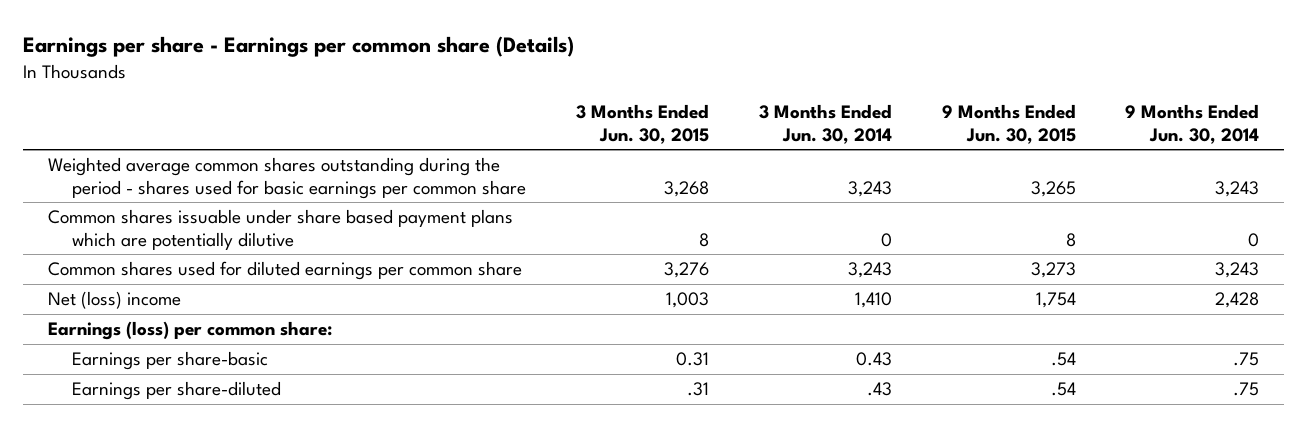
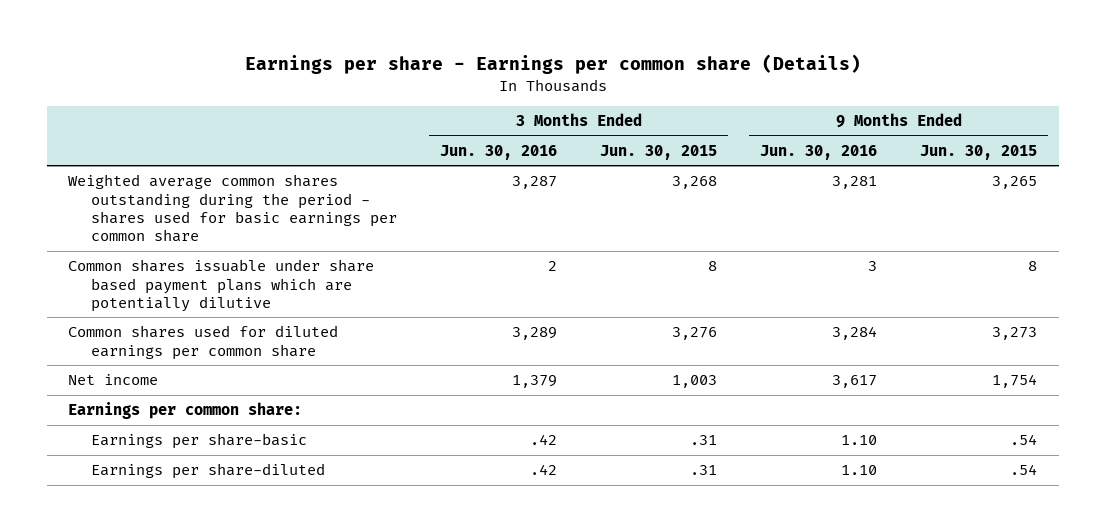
- | 3 Months Ended Jun. 30, 2015 | 3 Months Ended Jun. 30, 2014 | 9 Months Ended Jun. 30, 2015 | 9 Months Ended Jun. 30, 2014
+ | 3 Months Ended Jun. 30, 2016 | 3 Months Ended Jun. 30, 2015 | 9 Months Ended Jun. 30, 2016 | 9 Months Ended Jun. 30, 2015
- Net (loss) income | 1,003 | 1,410 | 1,754 | 2,428
- Earnings (loss) per common share:
- Earnings per share-basic | 0.31 | 0.43 | .54 | .75
+ Net income | 1,379 | 1,003 | 3,617 | 1,754
+ Earnings per common share:
+ Earnings per share-basic | .42 | .31 | 1.10 | .54

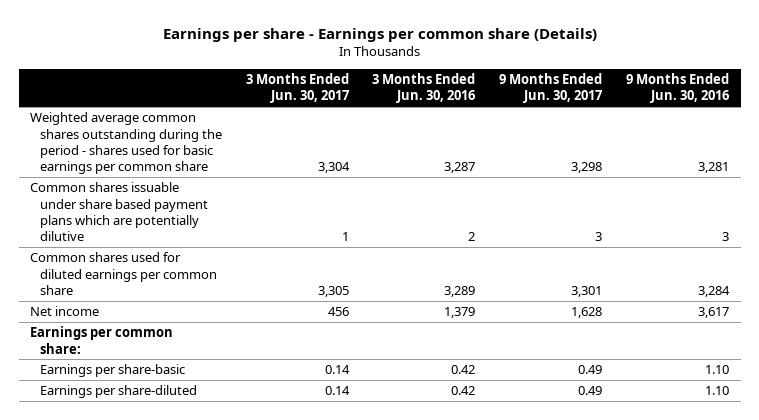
- | 3 Months Ended Jun. 30, 2016 | 3 Months Ended Jun. 30, 2015 | 9 Months Ended Jun. 30, 2016 | 9 Months Ended Jun. 30, 2015
+ | 3 Months Ended Jun. 30, 2017 | 3 Months Ended Jun. 30, 2016 | 9 Months Ended Jun. 30, 2017 | 9 Months Ended Jun. 30, 2016
- Earnings per share-basic | .42 | .31 | 1.10 | .54
- Earnings per share-diluted | .42 | .31 | 1.10 | .54
+ Earnings per share-basic | 0.14 | 0.42 | 0.49 | 1.10
+ Earnings per share-diluted | 0.14 | 0.42 | 0.49 | 1.10

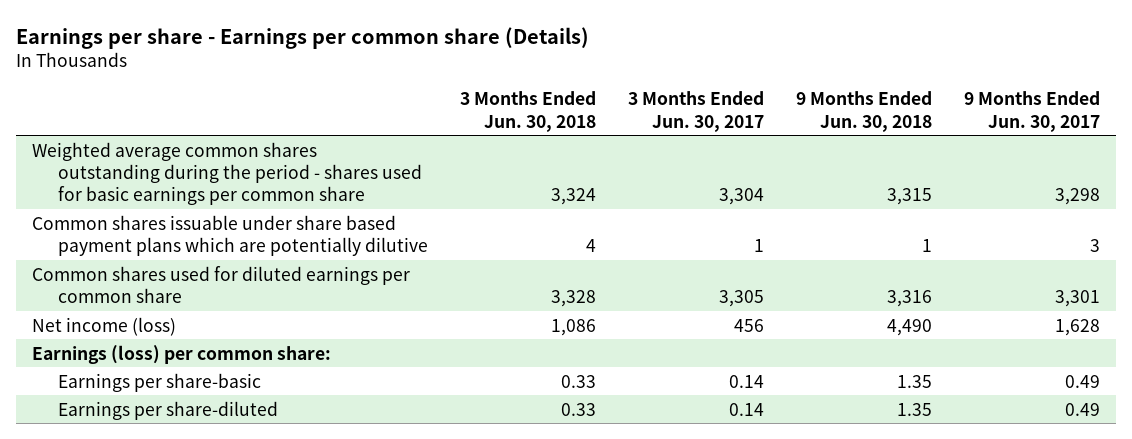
- | 3 Months Ended Jun. 30, 2017 | 3 Months Ended Jun. 30, 2016 | 9 Months Ended Jun. 30, 2017 | 9 Months Ended Jun. 30, 2016
+ | 3 Months Ended Jun. 30, 2018 | 3 Months Ended Jun. 30, 2017 | 9 Months Ended Jun. 30, 2018 | 9 Months Ended Jun. 30, 2017
- Net income | 456 | 1,379 | 1,628 | 3,617
- Earnings per common share:
+ Net income (loss) | 1,086 | 456 | 4,490 | 1,628
+ Earnings (loss) per common share:

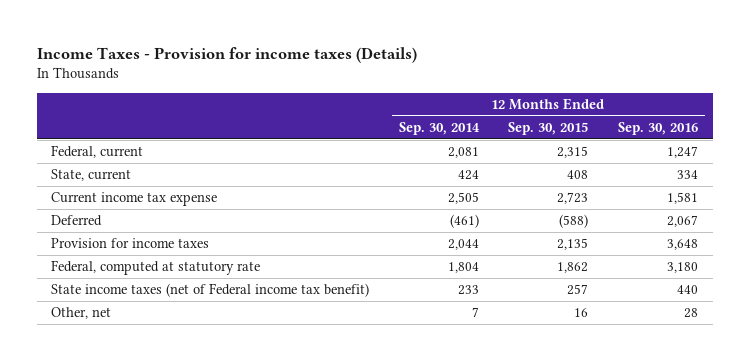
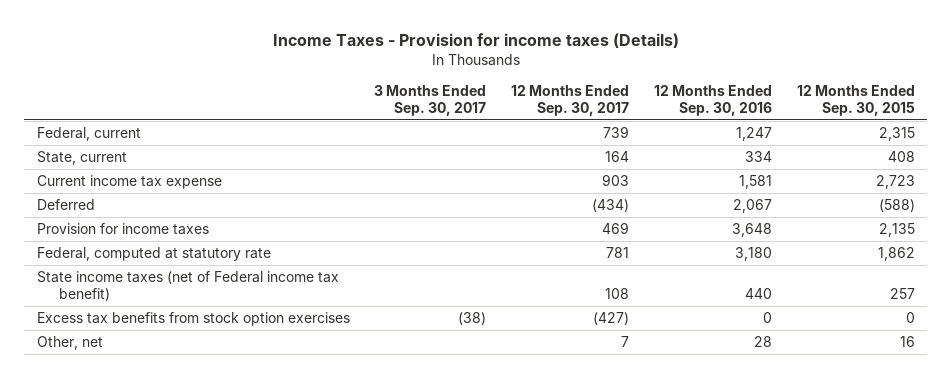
- | 12 Months Ended Sep. 30, 2014 | 12 Months Ended Sep. 30, 2015 | 12 Months Ended Sep. 30, 2016
+ | 3 Months Ended Sep. 30, 2017 | 12 Months Ended Sep. 30, 2017 | 12 Months Ended Sep. 30, 2016 | 12 Months Ended Sep. 30, 2015
+ Excess tax benefits from stock option exercises | (38) | (427) | 0 | 0

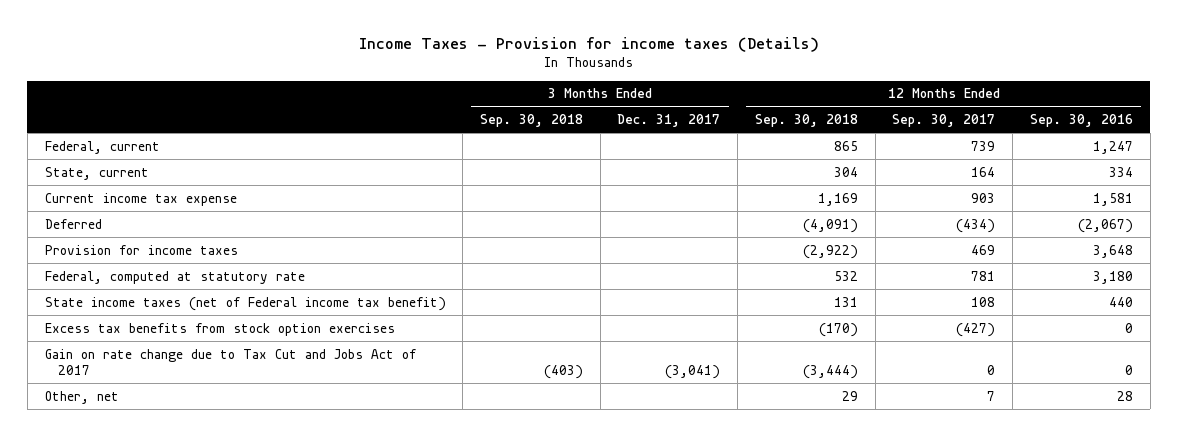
- | 3 Months Ended Sep. 30, 2017 | 12 Months Ended Sep. 30, 2017 | 12 Months Ended Sep. 30, 2016 | 12 Months Ended Sep. 30, 2015
+ | 3 Months Ended Sep. 30, 2018 | 3 Months Ended Dec. 31, 2017 | 12 Months Ended Sep. 30, 2018 | 12 Months Ended Sep. 30, 2017 | 12 Months Ended Sep. 30, 2016
- Deferred | | (434) | 2,067 | (588)
+ Deferred | | | (4,091) | (434) | (2,067)
+ Gain on rate change due to Tax Cut and Jobs Act of 2017 | (403) | (3,041) | (3,444) | 0 | 0

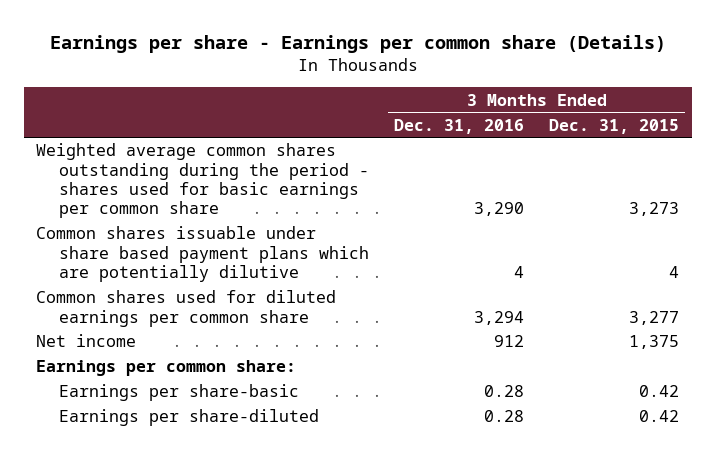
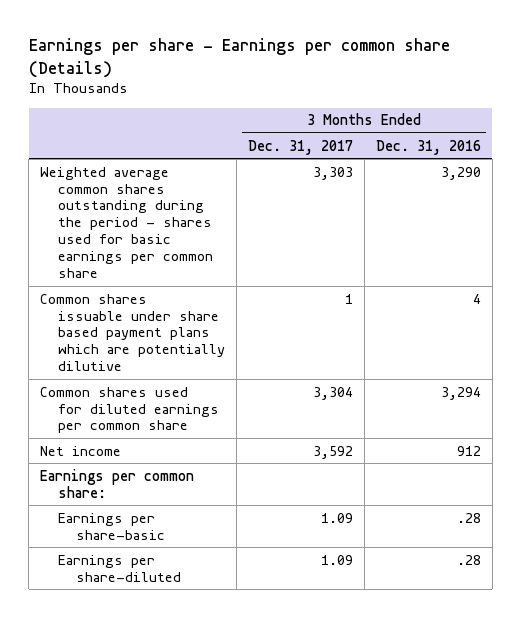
- | 3 Months Ended Dec. 31, 2016 | 3 Months Ended Dec. 31, 2015
+ | 3 Months Ended Dec. 31, 2017 | 3 Months Ended Dec. 31, 2016
- Earnings per share-basic | 0.28 | 0.42
- Earnings per share-diluted | 0.28 | 0.42
+ Earnings per share-basic | 1.09 | .28
+ Earnings per share-diluted | 1.09 | .28

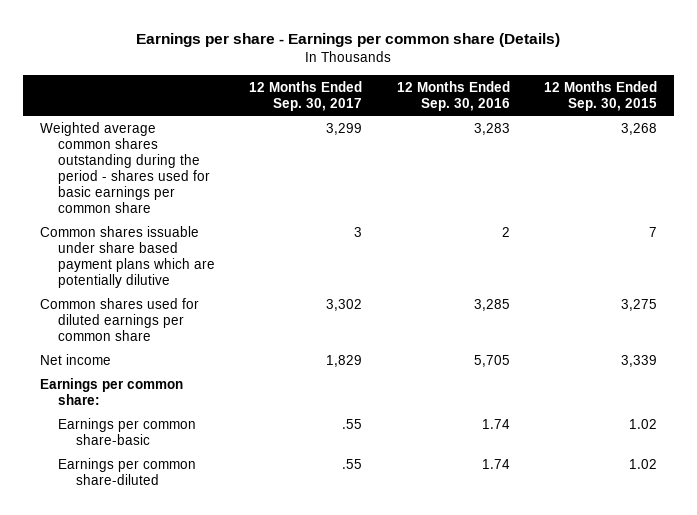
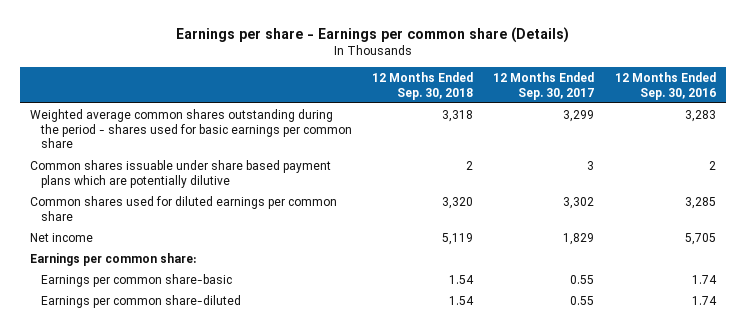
- | 12 Months Ended Sep. 30, 2017 | 12 Months Ended Sep. 30, 2016 | 12 Months Ended Sep. 30, 2015
+ | 12 Months Ended Sep. 30, 2018 | 12 Months Ended Sep. 30, 2017 | 12 Months Ended Sep. 30, 2016
- Earnings per common share-basic | .55 | 1.74 | 1.02
- Earnings per common share-diluted | .55 | 1.74 | 1.02
+ Earnings per common share-basic | 1.54 | 0.55 | 1.74
+ Earnings per common share-diluted | 1.54 | 0.55 | 1.74

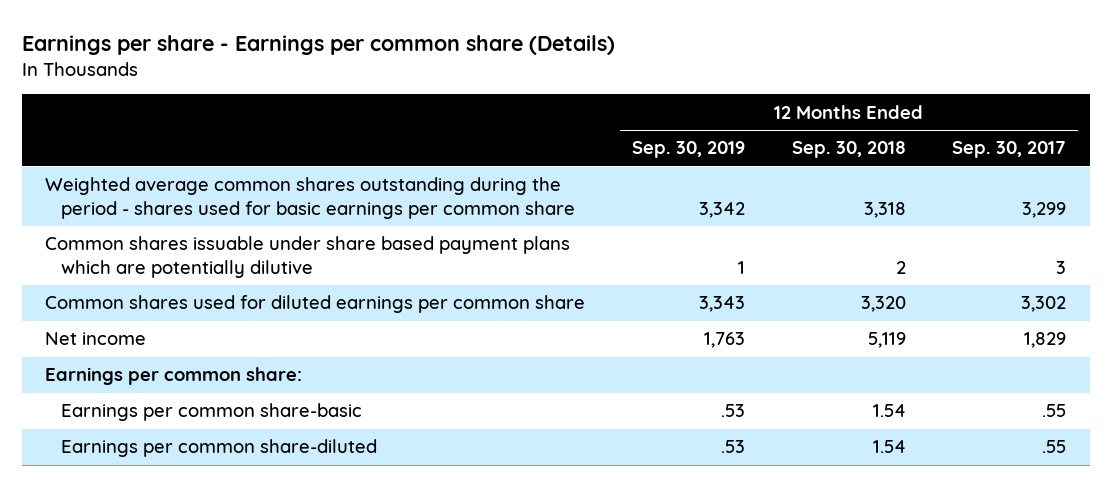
- | 12 Months Ended Sep. 30, 2018 | 12 Months Ended Sep. 30, 2017 | 12 Months Ended Sep. 30, 2016
+ | 12 Months Ended Sep. 30, 2019 | 12 Months Ended Sep. 30, 2018 | 12 Months Ended Sep. 30, 2017
- Earnings per common share-basic | 1.54 | 0.55 | 1.74
- Earnings per common share-diluted | 1.54 | 0.55 | 1.74
+ Earnings per common share-basic | .53 | 1.54 | .55
+ Earnings per common share-diluted | .53 | 1.54 | .55

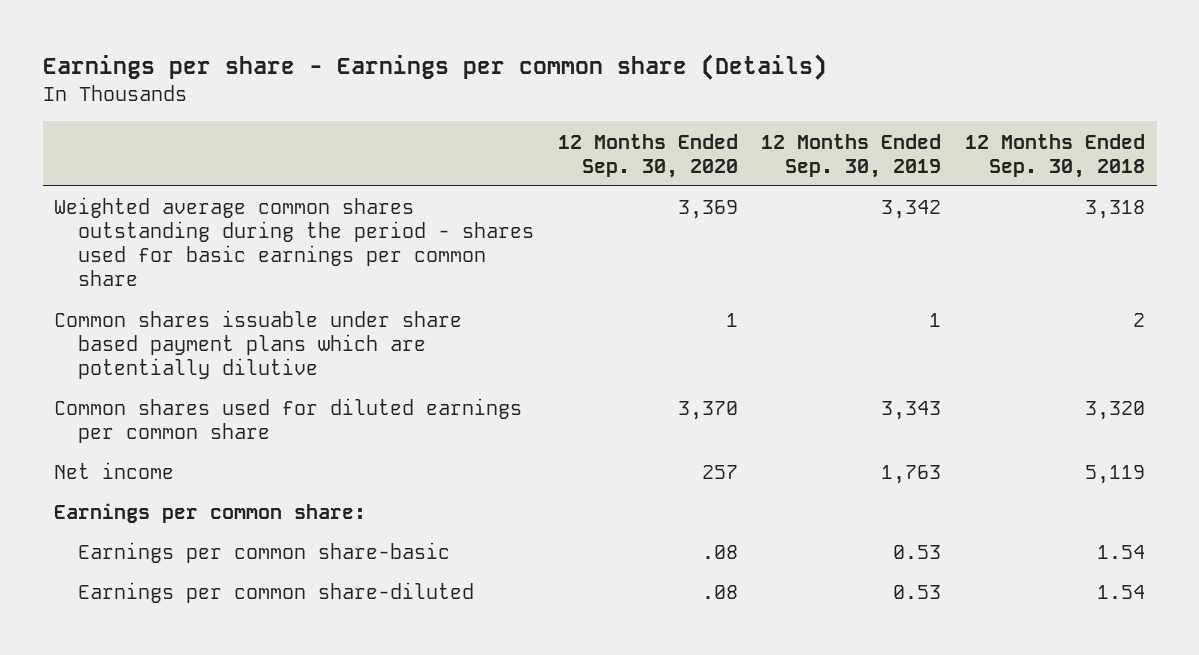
- | 12 Months Ended Sep. 30, 2019 | 12 Months Ended Sep. 30, 2018 | 12 Months Ended Sep. 30, 2017
+ | 12 Months Ended Sep. 30, 2020 | 12 Months Ended Sep. 30, 2019 | 12 Months Ended Sep. 30, 2018
- Earnings per common share-basic | .53 | 1.54 | .55
- Earnings per common share-diluted | .53 | 1.54 | .55
+ Earnings per common share-basic | .08 | 0.53 | 1.54
+ Earnings per common share-diluted | .08 | 0.53 | 1.54

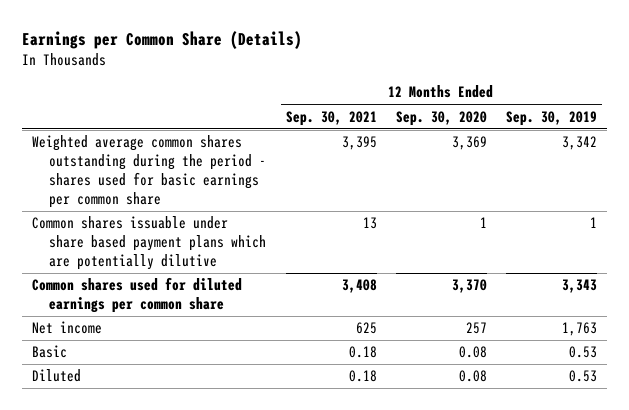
- Earnings per share - Earnings per common share (Details)
+ Earnings per Common Share (Details)
- | 12 Months Ended Sep. 30, 2020 | 12 Months Ended Sep. 30, 2019 | 12 Months Ended Sep. 30, 2018
+ | 12 Months Ended Sep. 30, 2021 | 12 Months Ended Sep. 30, 2020 | 12 Months Ended Sep. 30, 2019
- Earnings per common share:
- Earnings per common share-basic | .08 | 0.53 | 1.54
- Earnings per common share-diluted | .08 | 0.53 | 1.54
+ Basic | 0.18 | 0.08 | 0.53
+ Diluted | 0.18 | 0.08 | 0.53

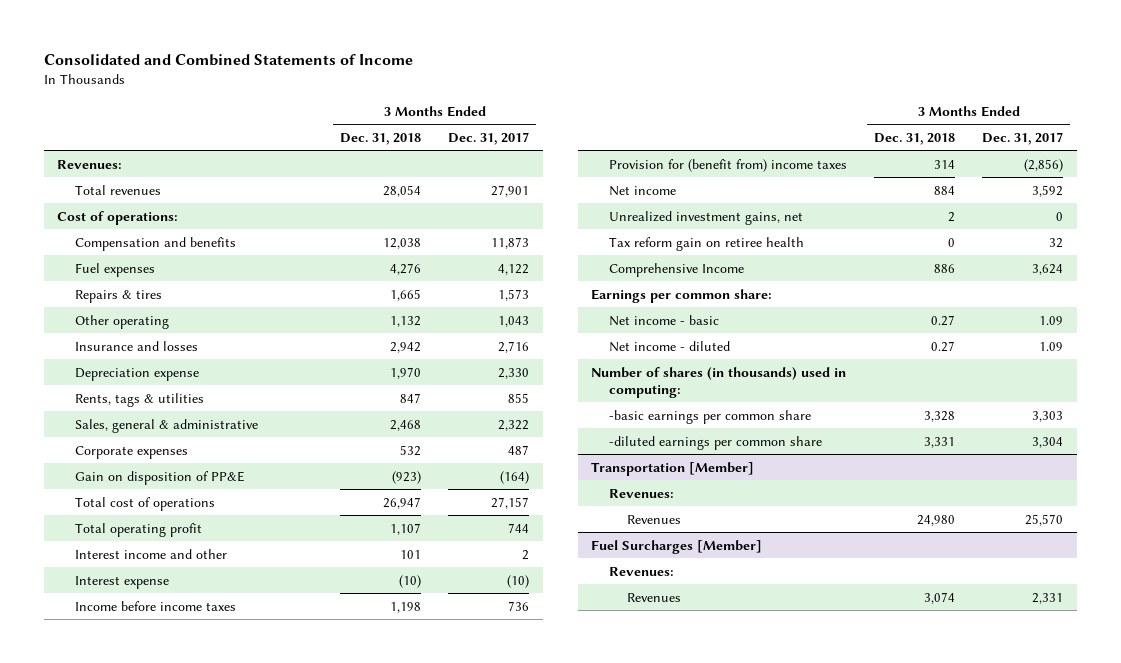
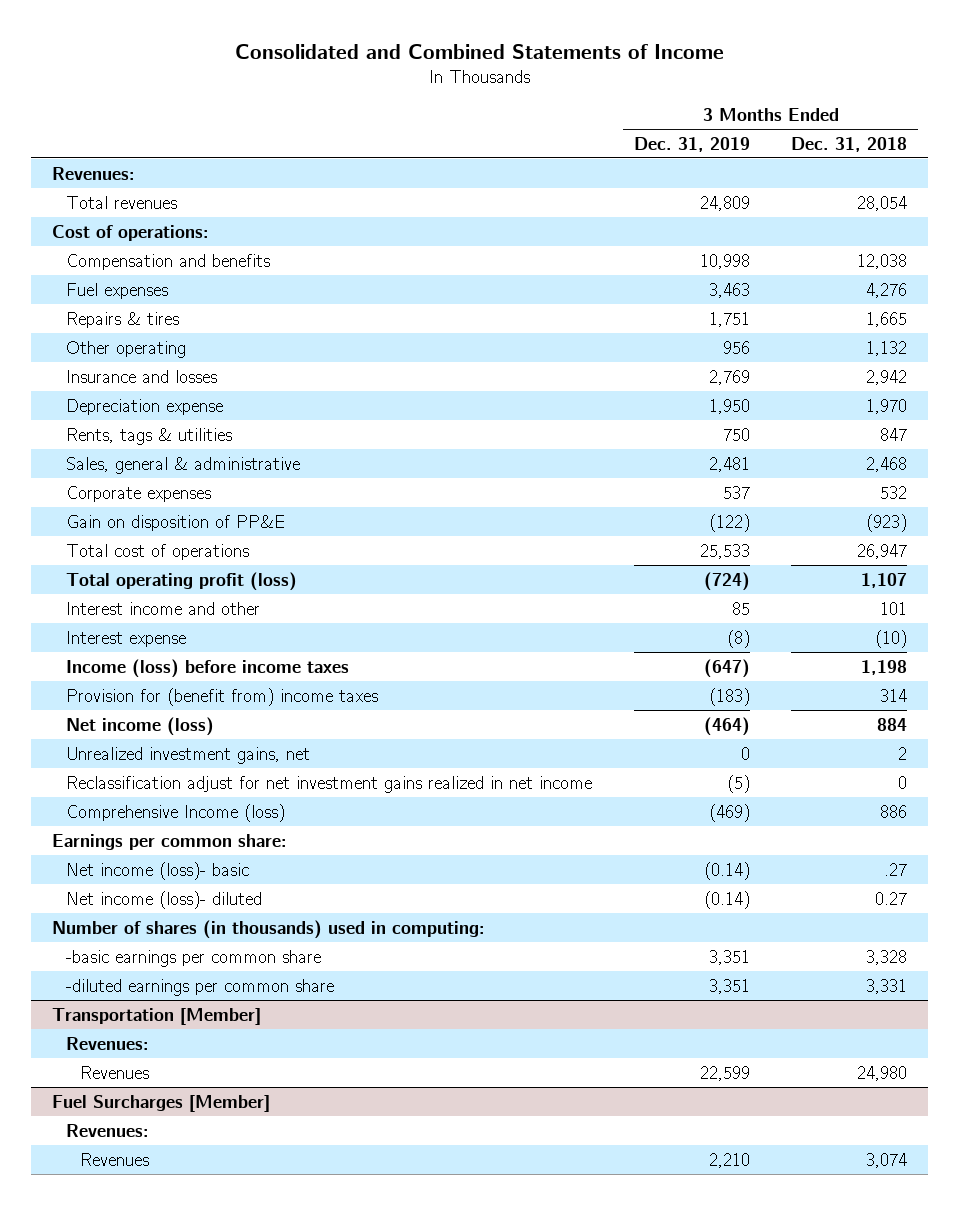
- | 3 Months Ended Dec. 31, 2018 | 3 Months Ended Dec. 31, 2017
+ | 3 Months Ended Dec. 31, 2019 | 3 Months Ended Dec. 31, 2018
- Total operating profit | 1,107 | 744
+ Total operating profit (loss) | (724) | 1,107
- Income before income taxes | 1,198 | 736
+ Income (loss) before income taxes | (647) | 1,198
- Net income | 884 | 3,592
+ Net income (loss) | (464) | 884
- Tax reform gain on retiree health | 0 | 32
- Comprehensive Income | 886 | 3,624
+ Reclassification adjust for net investment gains realized in net income | (5) | 0
+ Comprehensive Income (loss) | (469) | 886
- Net income - basic | 0.27 | 1.09
- Net income - diluted | 0.27 | 1.09
+ Net income (loss)- basic | (0.14) | .27
+ Net income (loss)- diluted | (0.14) | 0.27

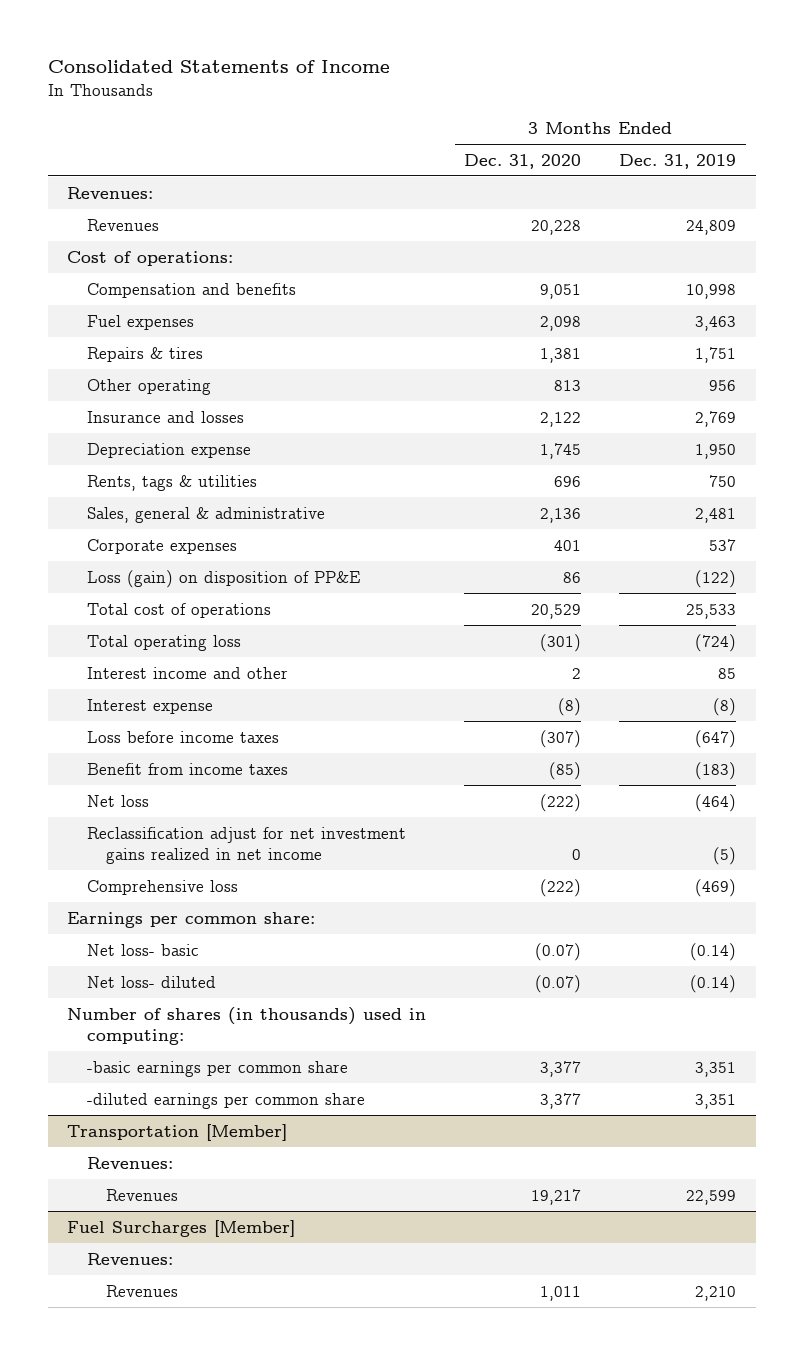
- Consolidated and Combined Statements of Income
+ Consolidated Statements of Income
- | 3 Months Ended Dec. 31, 2019 | 3 Months Ended Dec. 31, 2018
+ | 3 Months Ended Dec. 31, 2020 | 3 Months Ended Dec. 31, 2019
- Total revenues | 24,809 | 28,054
+ Revenues | 20,228 | 24,809
- Gain on disposition of PP&E | (122) | (923)
+ Loss (gain) on disposition of PP&E | 86 | (122)
- Total operating profit (loss) | (724) | 1,107
+ Total operating loss | (301) | (724)
- Income (loss) before income taxes | (647) | 1,198
- Provision for (benefit from) income taxes | (183) | 314
- Net income (loss) | (464) | 884
- Unrealized investment gains, net | 0 | 2
+ Loss before income taxes | (307) | (647)
+ Benefit from income taxes | (85) | (183)
+ Net loss | (222) | (464)
- Comprehensive Income (loss) | (469) | 886
+ Comprehensive loss | (222) | (469)
- Net income (loss)- basic | (0.14) | .27
- Net income (loss)- diluted | (0.14) | 0.27
+ Net loss- basic | (0.07) | (0.14)
+ Net loss- diluted | (0.07) | (0.14)

